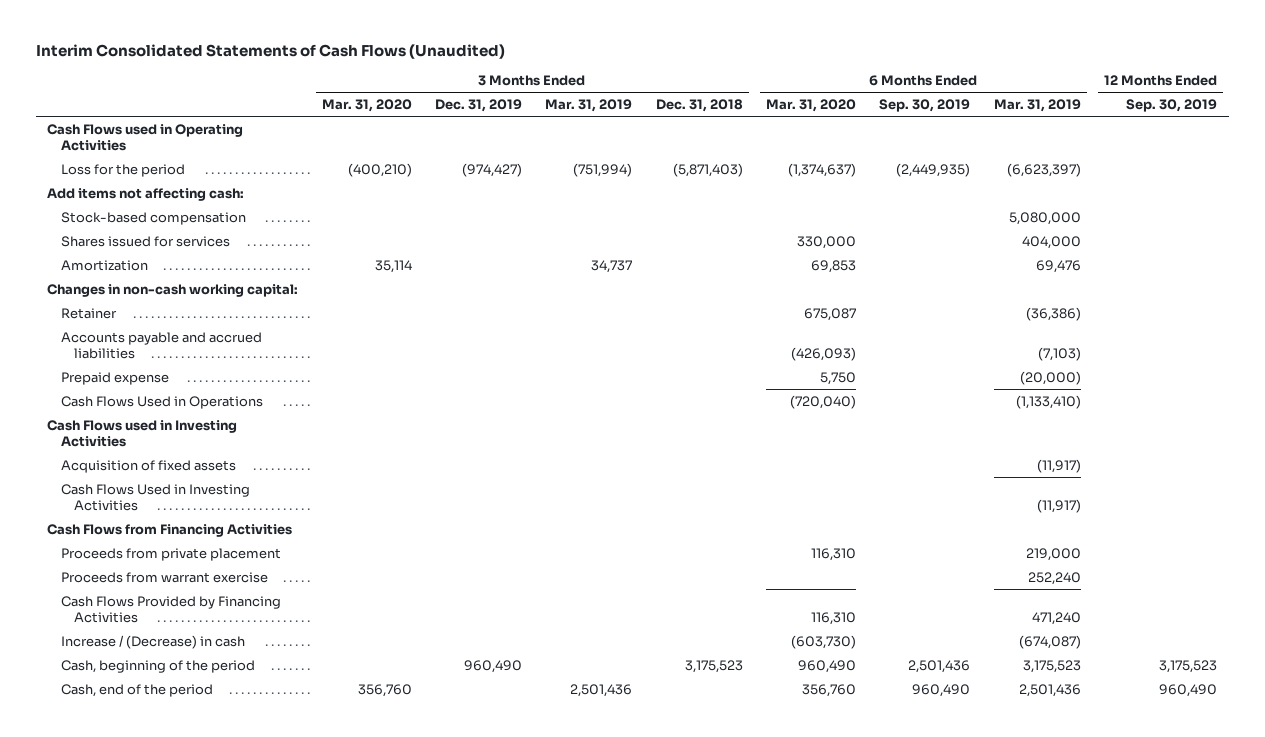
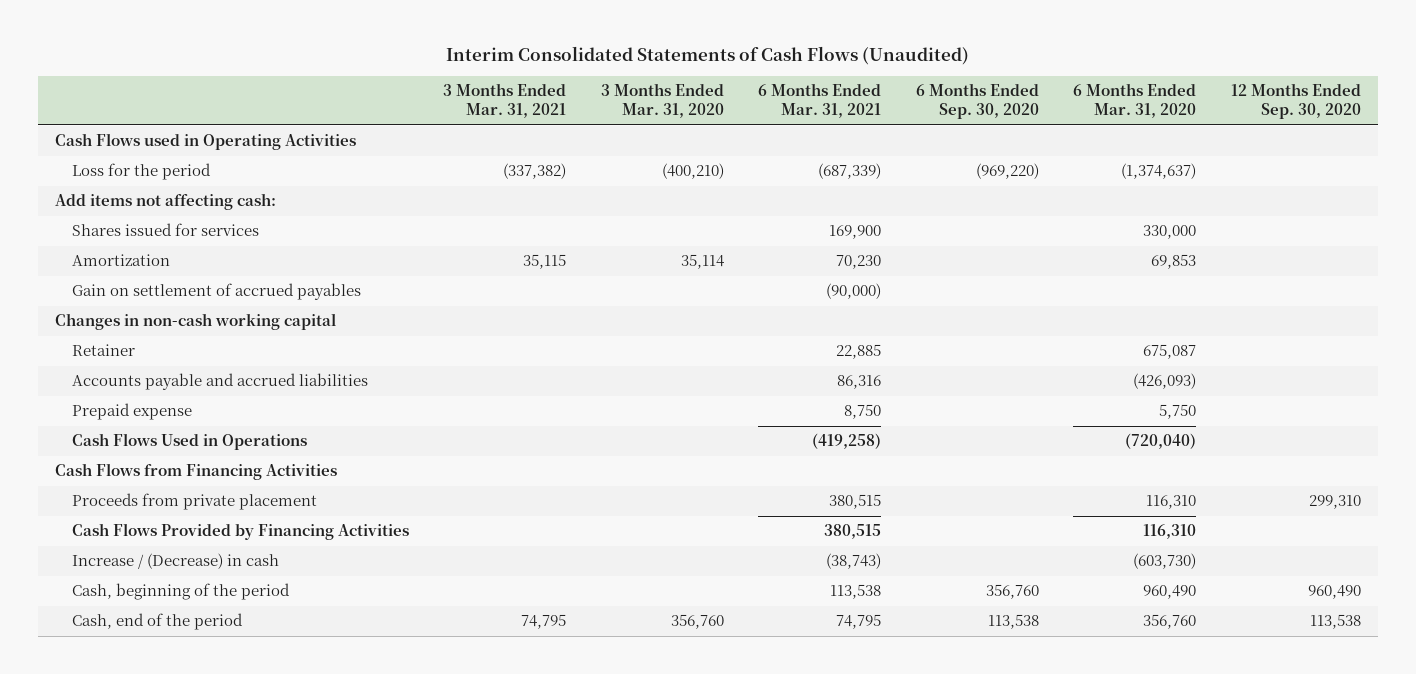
- | 3 Months Ended Mar. 31, 2020 | 3 Months Ended Dec. 31, 2019 | 3 Months Ended Mar. 31, 2019 | 3 Months Ended Dec. 31, 2018 | 6 Months Ended Mar. 31, 2020 | 6 Months Ended Sep. 30, 2019 | 6 Months Ended Mar. 31, 2019 | 12 Months Ended Sep. 30, 2019
+ | 3 Months Ended Mar. 31, 2021 | 3 Months Ended Mar. 31, 2020 | 6 Months Ended Mar. 31, 2021 | 6 Months Ended Sep. 30, 2020 | 6 Months Ended Mar. 31, 2020 | 12 Months Ended Sep. 30, 2020
- Stock-based compensation | | | | | | | 5,080,000 |
- Changes in non-cash working capital:
+ Gain on settlement of accrued payables | | | (90,000) | | |
+ Changes in non-cash working capital
- Cash Flows used in Investing Activities
- Acquisition of fixed assets | | | | | | | (11,917) |
- Cash Flows Used in Investing Activities | | | | | | | (11,917) |
- Proceeds from warrant exercise | | | | | | | 252,240 |

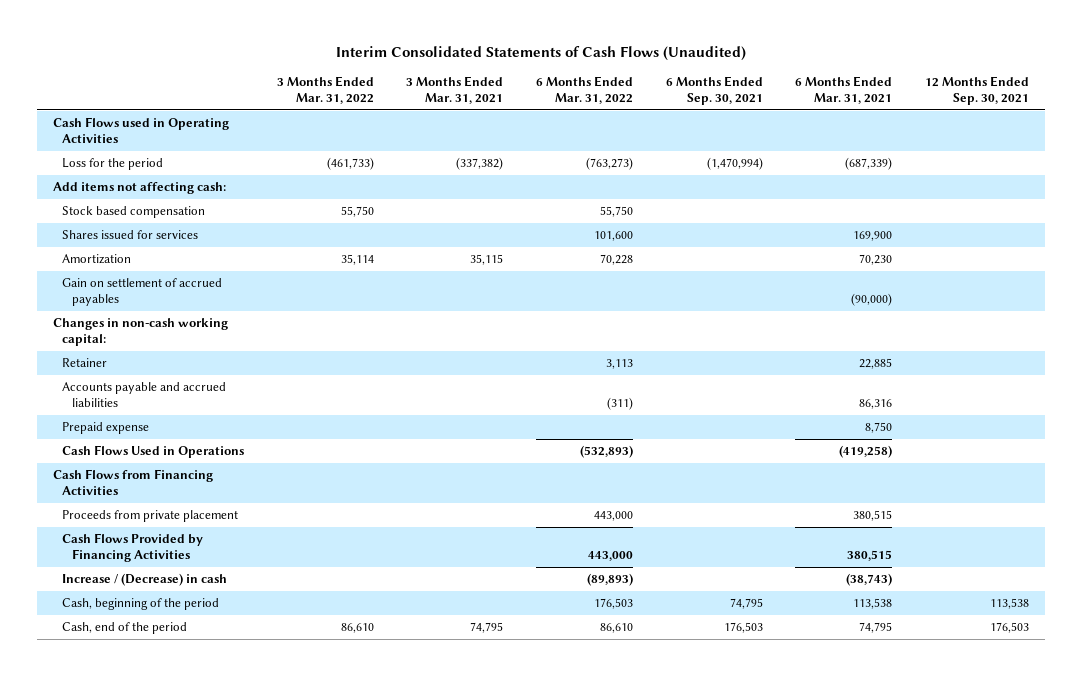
- | 3 Months Ended Mar. 31, 2021 | 3 Months Ended Mar. 31, 2020 | 6 Months Ended Mar. 31, 2021 | 6 Months Ended Sep. 30, 2020 | 6 Months Ended Mar. 31, 2020 | 12 Months Ended Sep. 30, 2020
+ | 3 Months Ended Mar. 31, 2022 | 3 Months Ended Mar. 31, 2021 | 6 Months Ended Mar. 31, 2022 | 6 Months Ended Sep. 30, 2021 | 6 Months Ended Mar. 31, 2021 | 12 Months Ended Sep. 30, 2021
+ Stock based compensation | 55,750 | | 55,750 | | |
- Changes in non-cash working capital
+ Changes in non-cash working capital:

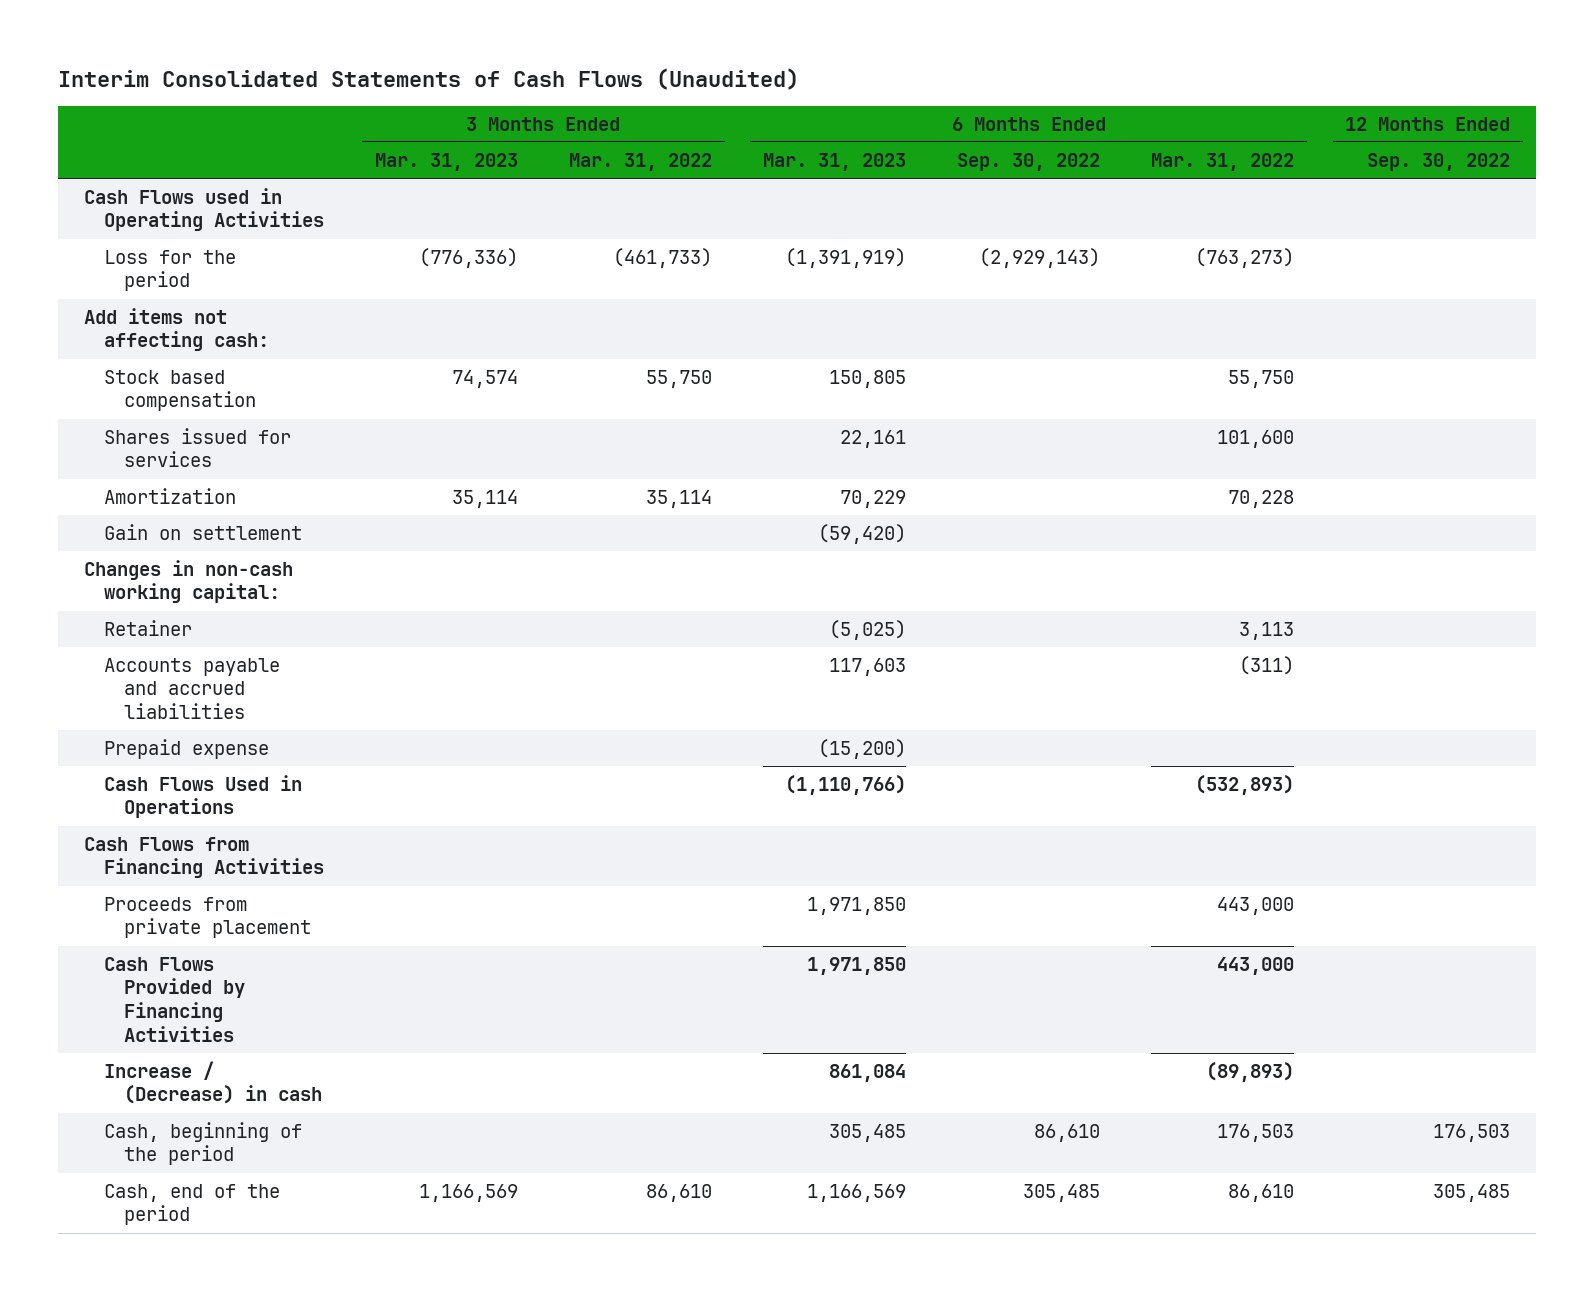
- | 3 Months Ended Mar. 31, 2022 | 3 Months Ended Mar. 31, 2021 | 6 Months Ended Mar. 31, 2022 | 6 Months Ended Sep. 30, 2021 | 6 Months Ended Mar. 31, 2021 | 12 Months Ended Sep. 30, 2021
+ | 3 Months Ended Mar. 31, 2023 | 3 Months Ended Mar. 31, 2022 | 6 Months Ended Mar. 31, 2023 | 6 Months Ended Sep. 30, 2022 | 6 Months Ended Mar. 31, 2022 | 12 Months Ended Sep. 30, 2022
- Gain on settlement of accrued payables | | | | | (90,000) |
+ Gain on settlement | | | (59,420) | | |

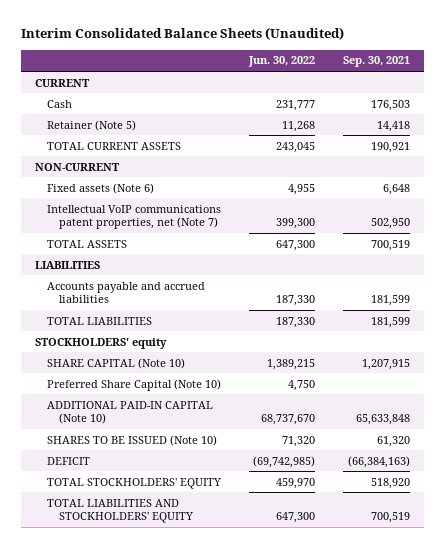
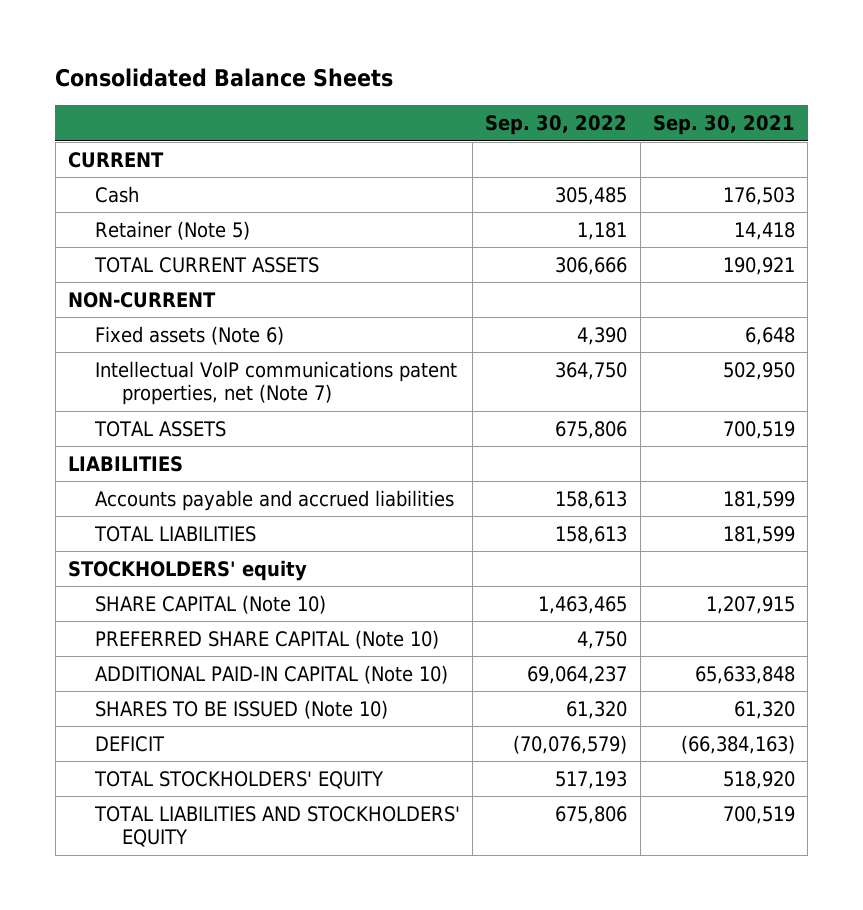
- Interim Consolidated Balance Sheets (Unaudited)
+ Consolidated Balance Sheets
- | Jun. 30, 2022 | Sep. 30, 2021
+ | Sep. 30, 2022 | Sep. 30, 2021
- Preferred Share Capital (Note 10) | 4,750 |
+ PREFERRED SHARE CAPITAL (Note 10) | 4,750 |

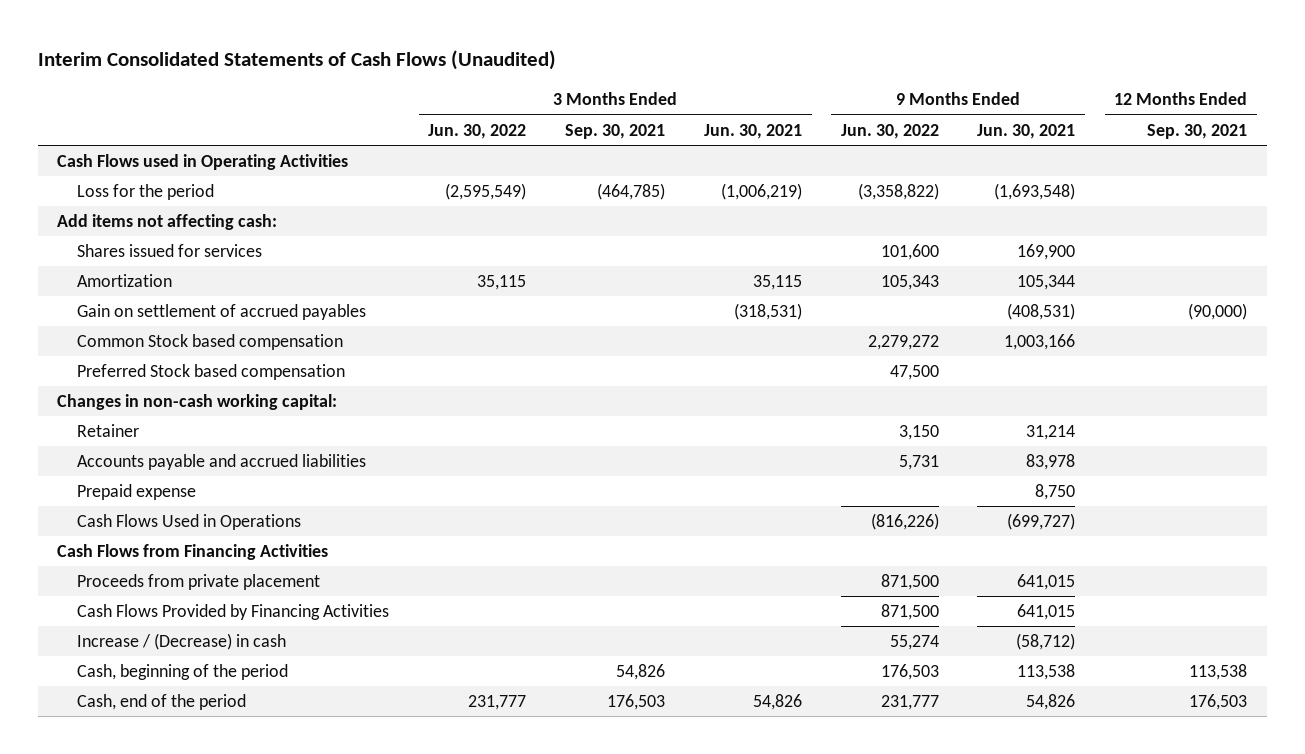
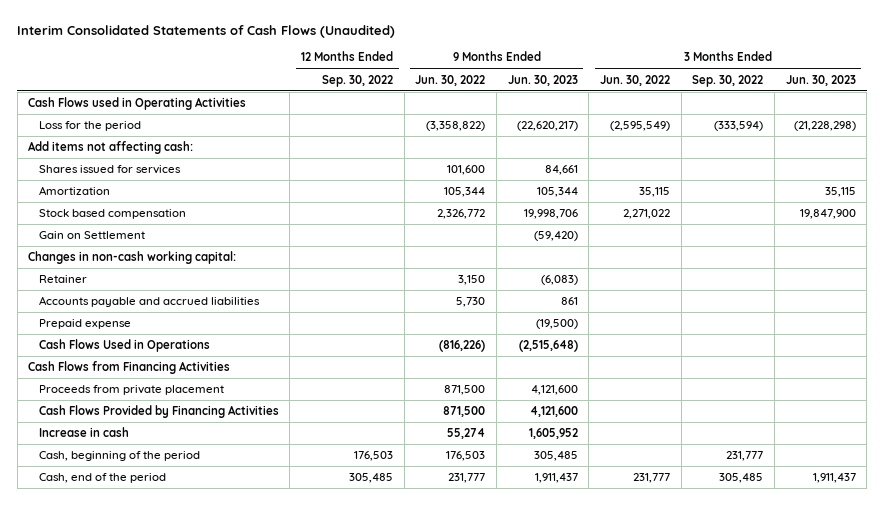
- | 3 Months Ended Jun. 30, 2022 | 3 Months Ended Sep. 30, 2021 | 3 Months Ended Jun. 30, 2021 | 9 Months Ended Jun. 30, 2022 | 9 Months Ended Jun. 30, 2021 | 12 Months Ended Sep. 30, 2021
+ | 12 Months Ended Sep. 30, 2022 | 9 Months Ended Jun. 30, 2022 | 9 Months Ended Jun. 30, 2023 | 3 Months Ended Jun. 30, 2022 | 3 Months Ended Sep. 30, 2022 | 3 Months Ended Jun. 30, 2023
- Amortization | 35,115 | | 35,115 | 105,343 | 105,344 |
- Gain on settlement of accrued payables | | | (318,531) | | (408,531) | (90,000)
- Common Stock based compensation | | | | 2,279,272 | 1,003,166 |
- Preferred Stock based compensation | | | | 47,500 | |
+ Amortization | | 105,344 | 105,344 | 35,115 | | 35,115
+ Stock based compensation | | 2,326,772 | 19,998,706 | 2,271,022 | | 19,847,900
+ Gain on Settlement | | | (59,420) | | |
- Accounts payable and accrued liabilities | | | | 5,731 | 83,978 |
+ Accounts payable and accrued liabilities | | 5,730 | 861 | | |
- Increase / (Decrease) in cash | | | | 55,274 | (58,712) |
+ Increase in cash | | 55,274 | 1,605,952 | | |

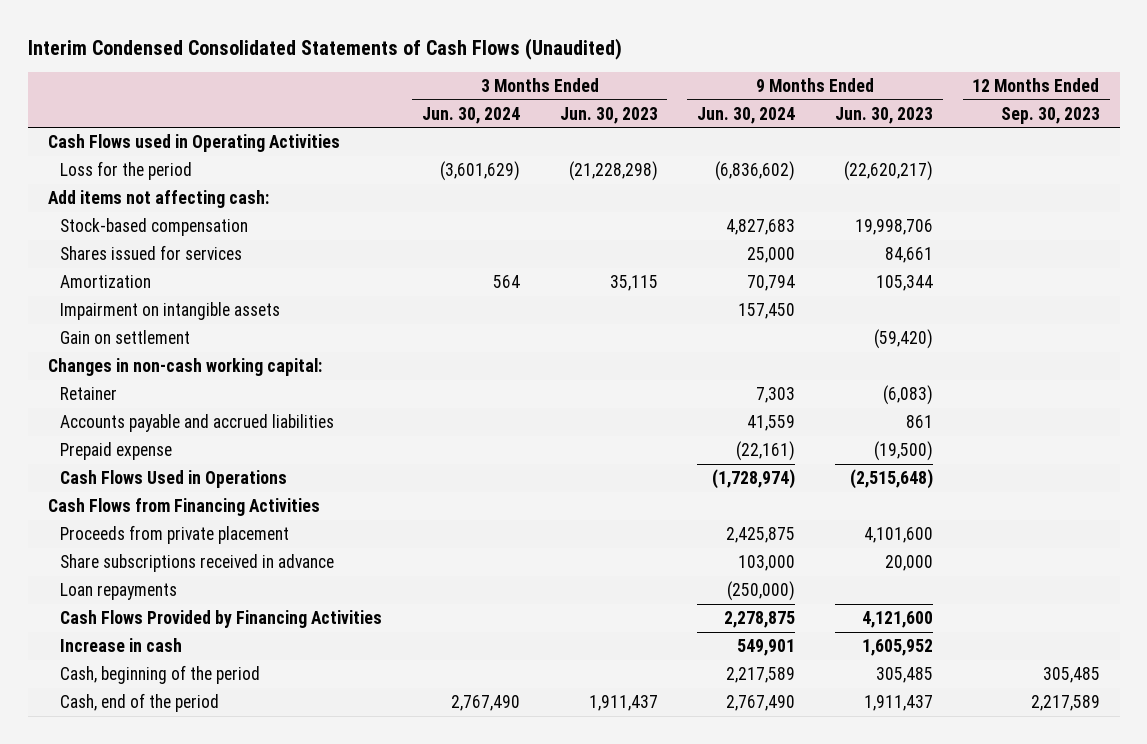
- Interim Consolidated Statements of Cash Flows (Unaudited)
+ Interim Condensed Consolidated Statements of Cash Flows (Unaudited)
- | 12 Months Ended Sep. 30, 2022 | 9 Months Ended Jun. 30, 2022 | 9 Months Ended Jun. 30, 2023 | 3 Months Ended Jun. 30, 2022 | 3 Months Ended Sep. 30, 2022 | 3 Months Ended Jun. 30, 2023
+ | 3 Months Ended Jun. 30, 2024 | 3 Months Ended Jun. 30, 2023 | 9 Months Ended Jun. 30, 2024 | 9 Months Ended Jun. 30, 2023 | 12 Months Ended Sep. 30, 2023
+ Stock-based compensation | | | 4,827,683 | 19,998,706 |
- Stock based compensation | | 2,326,772 | 19,998,706 | 2,271,022 | | 19,847,900
- Gain on Settlement | | | (59,420) | | |
+ Impairment on intangible assets | | | 157,450 | |
+ Gain on settlement | | | | (59,420) |
- Proceeds from private placement | | 871,500 | 4,121,600 | | |
+ Proceeds from private placement | | | 2,425,875 | 4,101,600 |
+ Share subscriptions received in advance | | | 103,000 | 20,000 |
+ Loan repayments | | | (250,000) | |

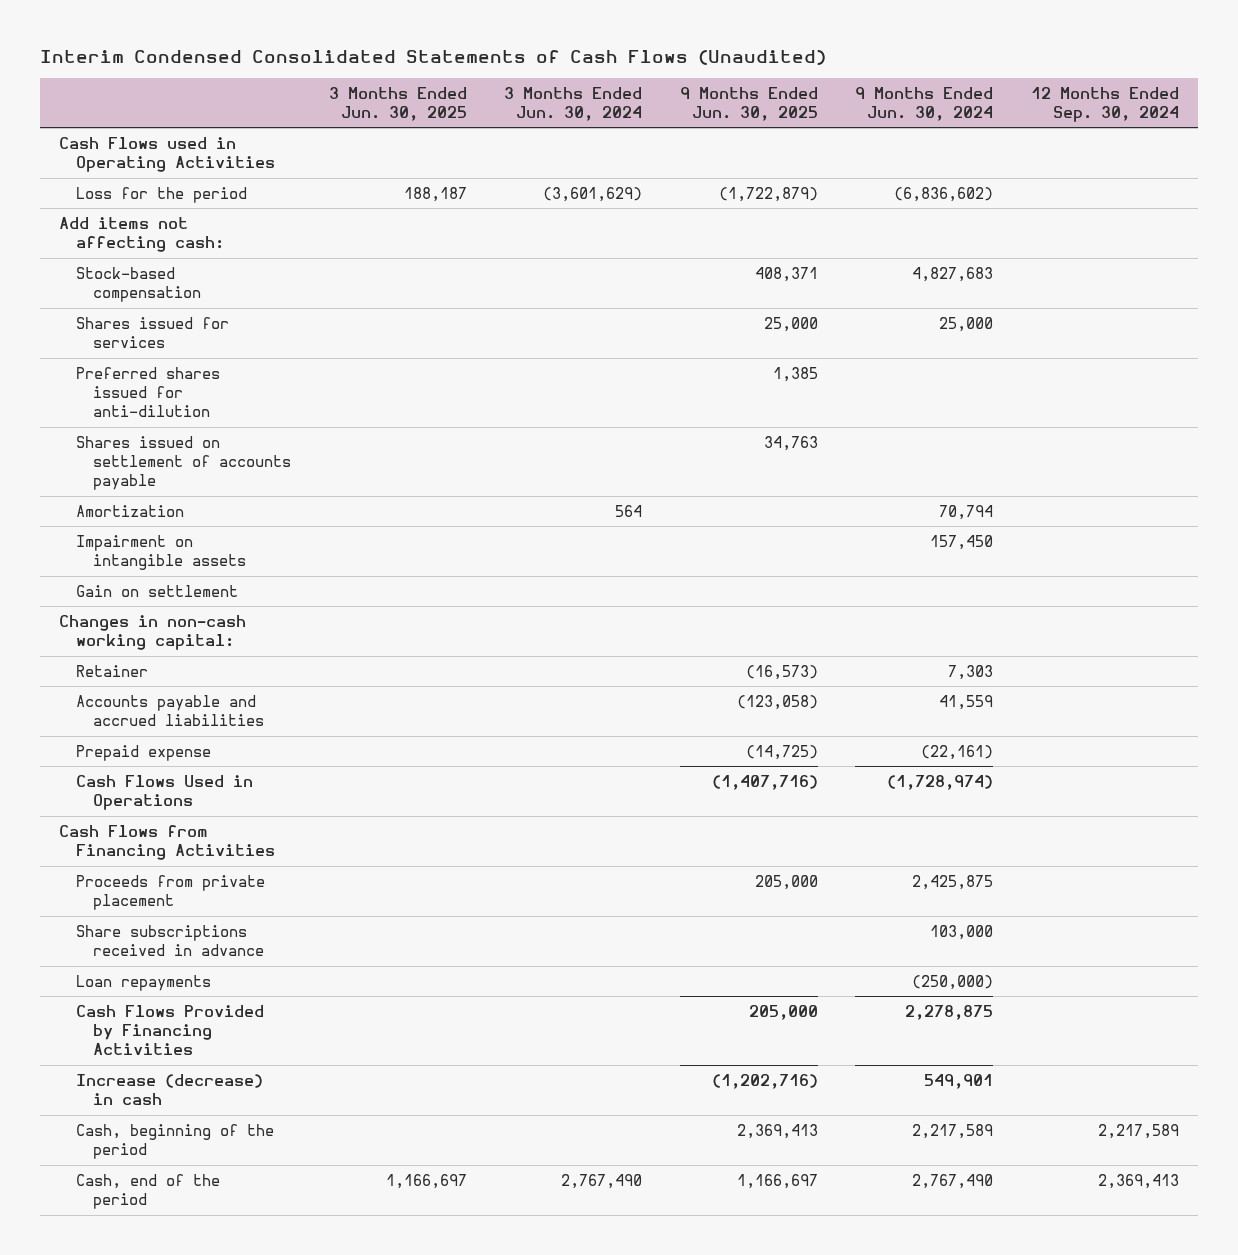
- | 3 Months Ended Jun. 30, 2024 | 3 Months Ended Jun. 30, 2023 | 9 Months Ended Jun. 30, 2024 | 9 Months Ended Jun. 30, 2023 | 12 Months Ended Sep. 30, 2023
+ | 3 Months Ended Jun. 30, 2025 | 3 Months Ended Jun. 30, 2024 | 9 Months Ended Jun. 30, 2025 | 9 Months Ended Jun. 30, 2024 | 12 Months Ended Sep. 30, 2024
+ Preferred shares issued for anti-dilution | | | 1,385 | |
+ Shares issued on settlement of accounts payable | | | 34,763 | |
- Increase in cash | | | 549,901 | 1,605,952 |
+ Increase (decrease) in cash | | | (1,202,716) | 549,901 |

